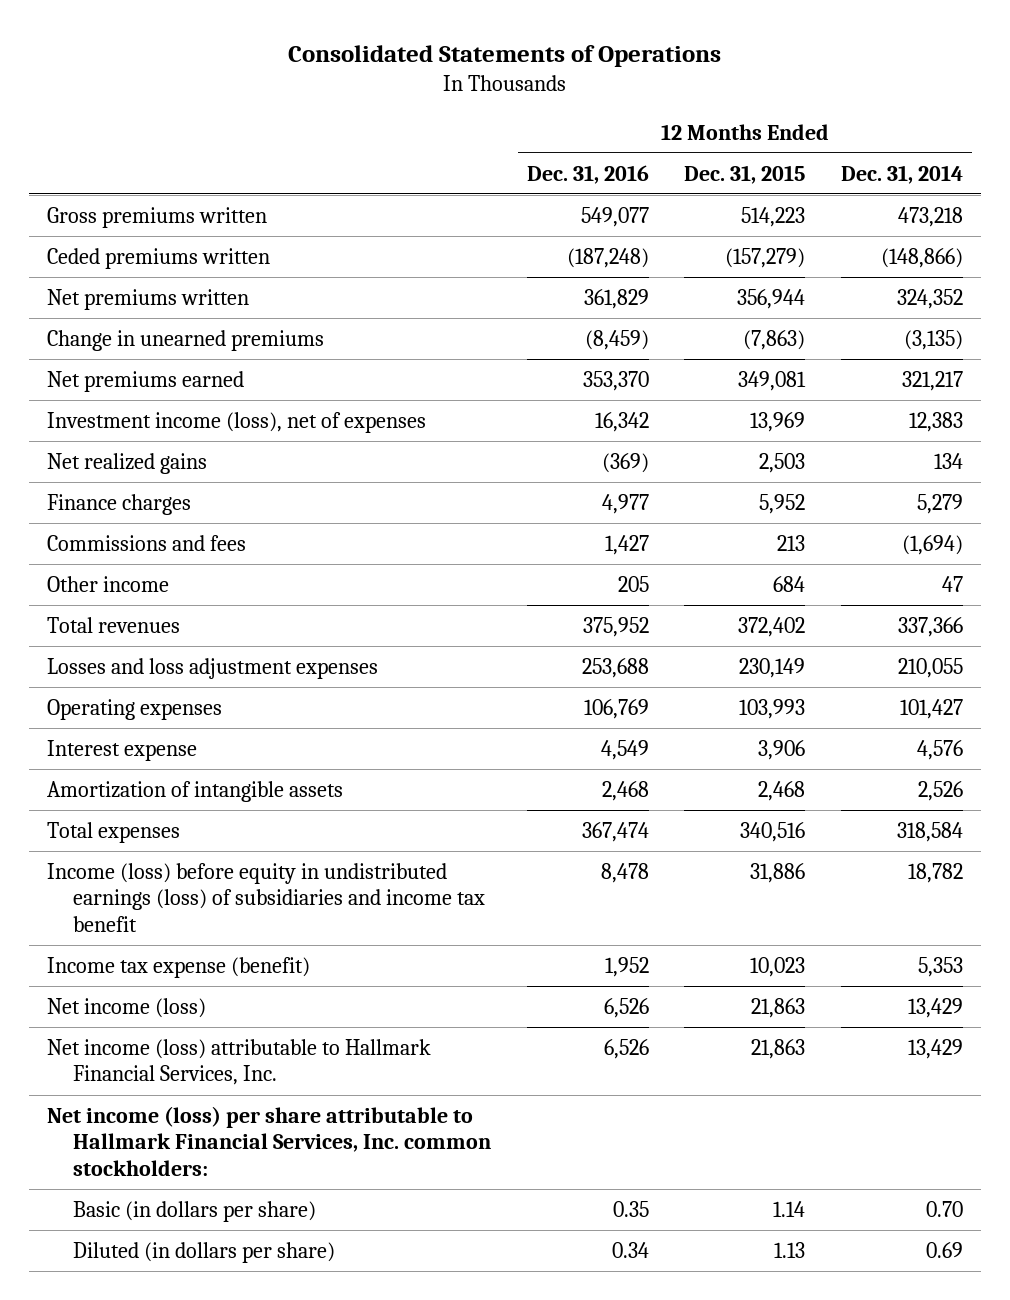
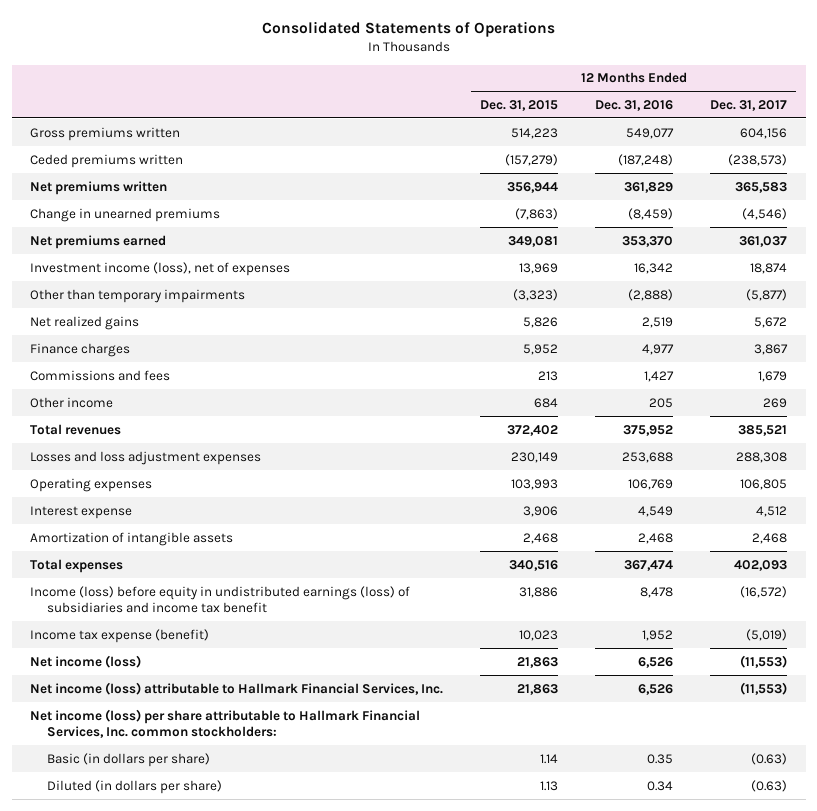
- | 12 Months Ended Dec. 31, 2016 | 12 Months Ended Dec. 31, 2015 | 12 Months Ended Dec. 31, 2014
+ | 12 Months Ended Dec. 31, 2015 | 12 Months Ended Dec. 31, 2016 | 12 Months Ended Dec. 31, 2017
- Net realized gains | (369) | 2,503 | 134
+ Other than temporary impairments | (3,323) | (2,888) | (5,877)
+ Net realized gains | 5,826 | 2,519 | 5,672

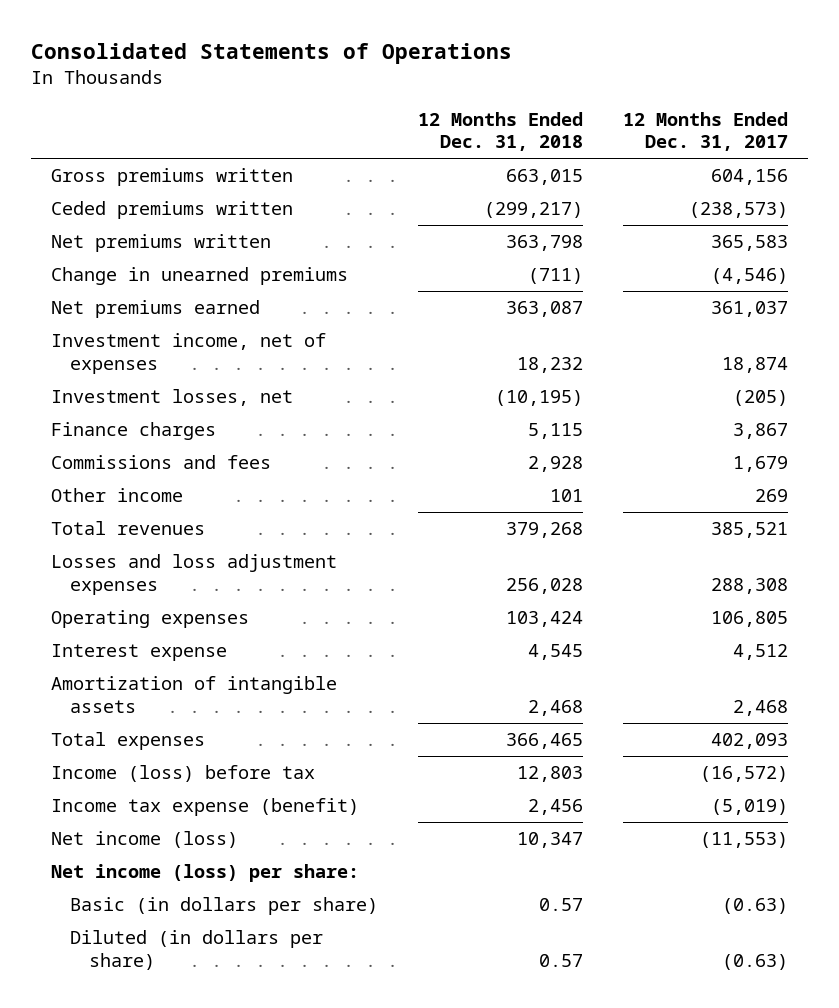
- | 12 Months Ended Dec. 31, 2015 | 12 Months Ended Dec. 31, 2016 | 12 Months Ended Dec. 31, 2017
+ | 12 Months Ended Dec. 31, 2018 | 12 Months Ended Dec. 31, 2017
- Investment income (loss), net of expenses | 13,969 | 16,342 | 18,874
- Other than temporary impairments | (3,323) | (2,888) | (5,877)
- Net realized gains | 5,826 | 2,519 | 5,672
+ Investment income, net of expenses | 18,232 | 18,874
+ Investment losses, net | (10,195) | (205)
- Income (loss) before equity in undistributed earnings (loss) of subsidiaries and income tax benefit | 31,886 | 8,478 | (16,572)
+ Income (loss) before tax | 12,803 | (16,572)
- Net income (loss) attributable to Hallmark Financial Services, Inc. | 21,863 | 6,526 | (11,553)
- Net income (loss) per share attributable to Hallmark Financial Services, Inc. common stockholders:
+ Net income (loss) per share:

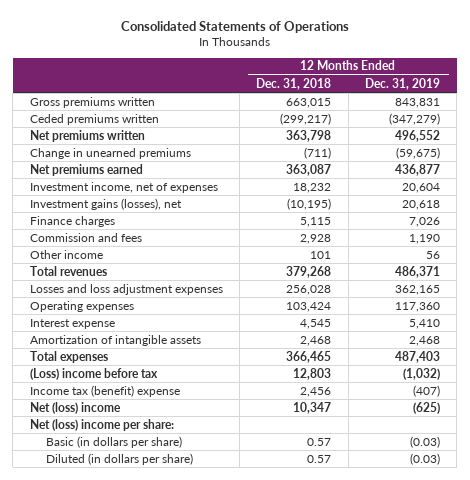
- | 12 Months Ended Dec. 31, 2018 | 12 Months Ended Dec. 31, 2017
+ | 12 Months Ended Dec. 31, 2018 | 12 Months Ended Dec. 31, 2019
- Investment losses, net | (10,195) | (205)
+ Investment gains (losses), net | (10,195) | 20,618
- Commissions and fees | 2,928 | 1,679
+ Commission and fees | 2,928 | 1,190
- Income (loss) before tax | 12,803 | (16,572)
- Income tax expense (benefit) | 2,456 | (5,019)
- Net income (loss) | 10,347 | (11,553)
- Net income (loss) per share:
+ (Loss) income before tax | 12,803 | (1,032)
+ Income tax (benefit) expense | 2,456 | (407)
+ Net (loss) income | 10,347 | (625)
+ Net (loss) income per share:

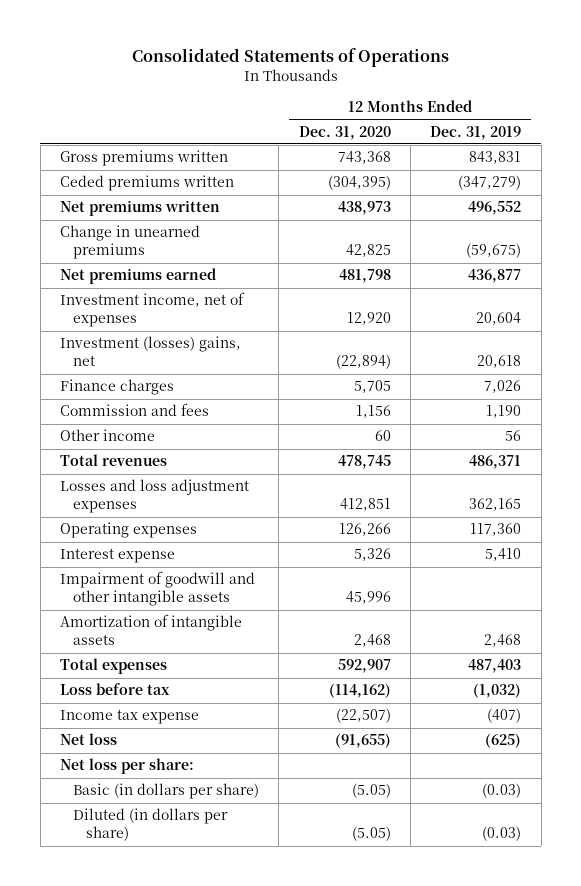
- | 12 Months Ended Dec. 31, 2018 | 12 Months Ended Dec. 31, 2019
+ | 12 Months Ended Dec. 31, 2020 | 12 Months Ended Dec. 31, 2019
- Investment gains (losses), net | (10,195) | 20,618
+ Investment (losses) gains, net | (22,894) | 20,618
+ Impairment of goodwill and other intangible assets | 45,996 |
- (Loss) income before tax | 12,803 | (1,032)
- Income tax (benefit) expense | 2,456 | (407)
- Net (loss) income | 10,347 | (625)
- Net (loss) income per share:
+ Loss before tax | (114,162) | (1,032)
+ Income tax expense | (22,507) | (407)
+ Net loss | (91,655) | (625)
+ Net loss per share:

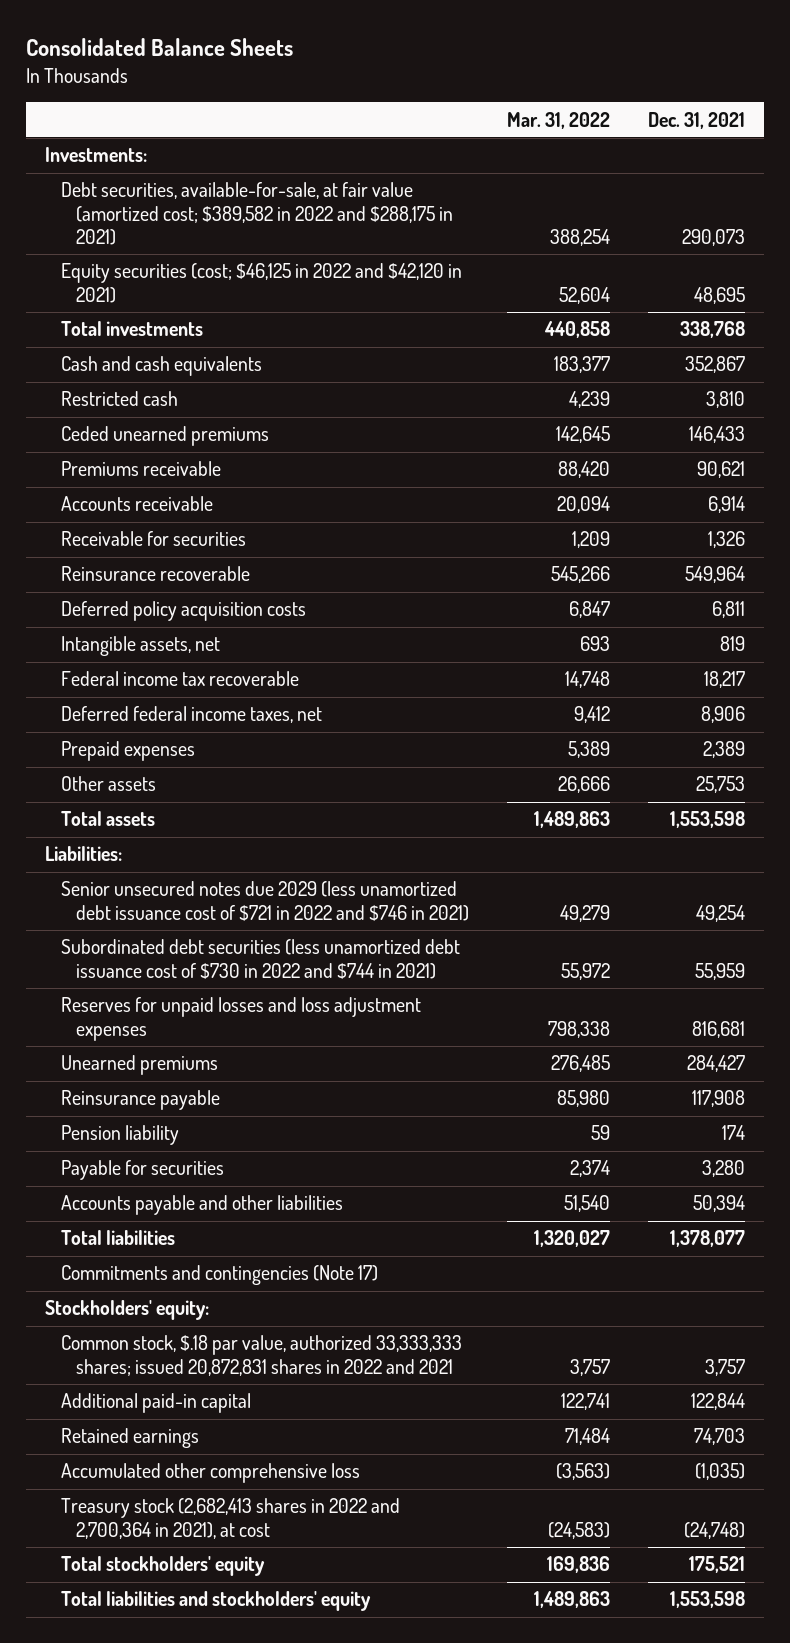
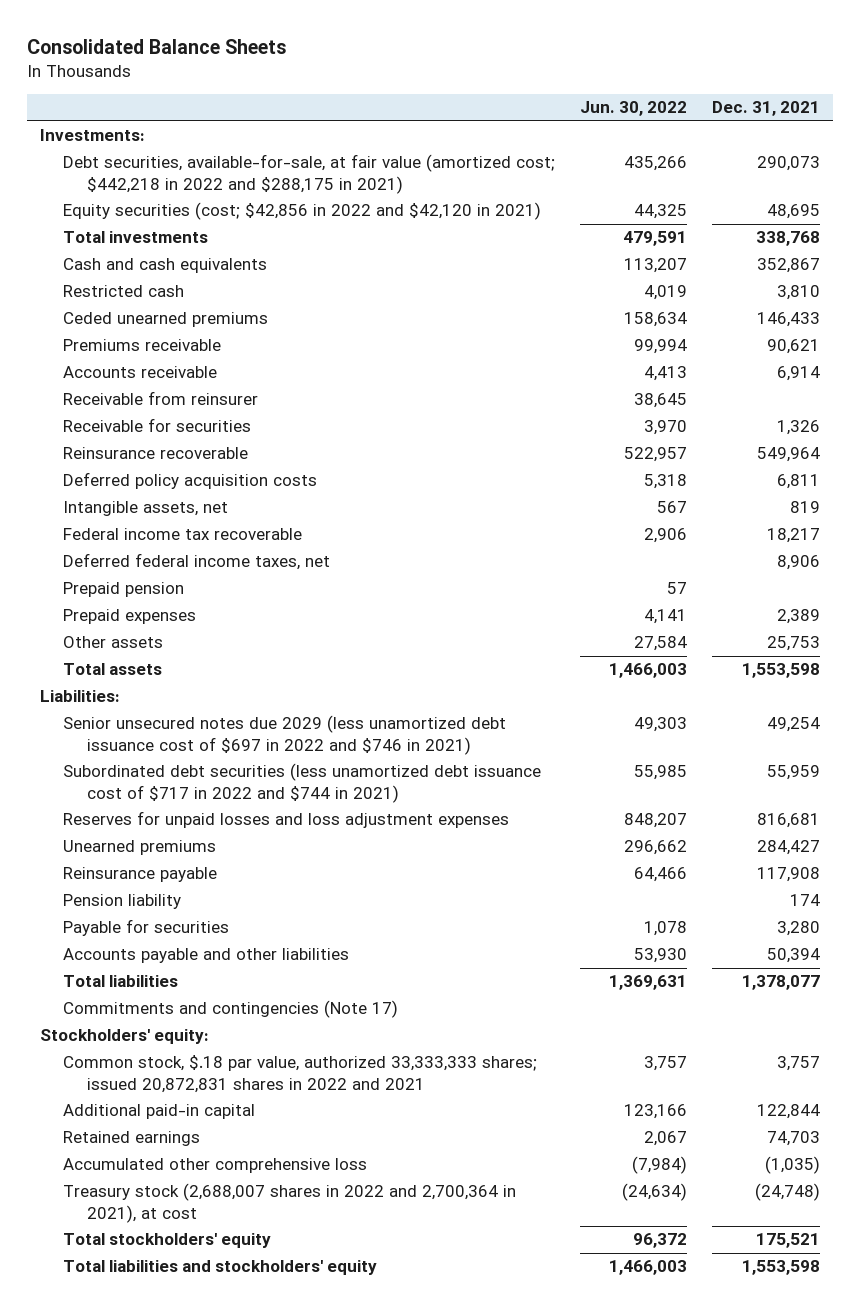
- | Mar. 31, 2022 | Dec. 31, 2021
+ | Jun. 30, 2022 | Dec. 31, 2021
- Debt securities, available-for-sale, at fair value (amortized cost; $389,582 in 2022 and $288,175 in 2021) | 388,254 | 290,073
- Equity securities (cost; $46,125 in 2022 and $42,120 in 2021) | 52,604 | 48,695
+ Debt securities, available-for-sale, at fair value (amortized cost; $442,218 in 2022 and $288,175 in 2021) | 435,266 | 290,073
+ Equity securities (cost; $42,856 in 2022 and $42,120 in 2021) | 44,325 | 48,695
+ Receivable from reinsurer | 38,645 |
+ Prepaid pension | 57 |
- Senior unsecured notes due 2029 (less unamortized debt issuance cost of $721 in 2022 and $746 in 2021) | 49,279 | 49,254
- Subordinated debt securities (less unamortized debt issuance cost of $730 in 2022 and $744 in 2021) | 55,972 | 55,959
+ Senior unsecured notes due 2029 (less unamortized debt issuance cost of $697 in 2022 and $746 in 2021) | 49,303 | 49,254
+ Subordinated debt securities (less unamortized debt issuance cost of $717 in 2022 and $744 in 2021) | 55,985 | 55,959
- Treasury stock (2,682,413 shares in 2022 and 2,700,364 in 2021), at cost | (24,583) | (24,748)
+ Treasury stock (2,688,007 shares in 2022 and 2,700,364 in 2021), at cost | (24,634) | (24,748)

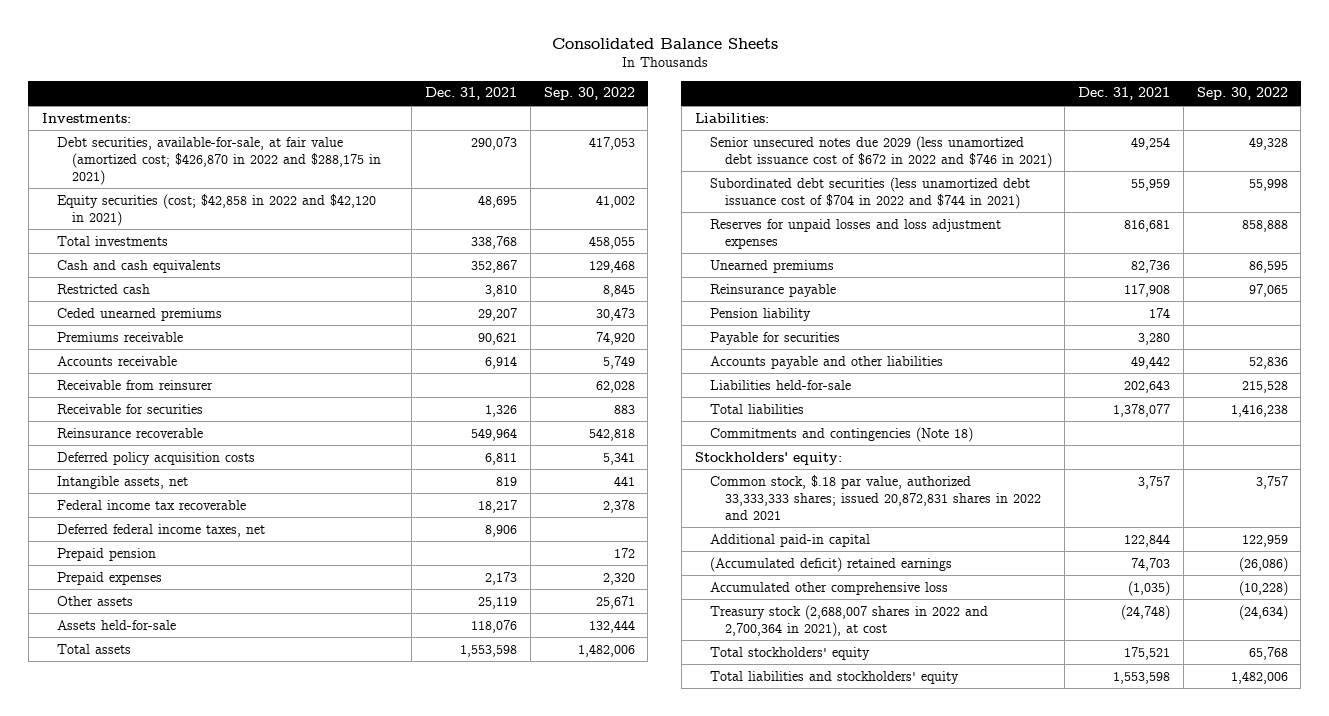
- | Jun. 30, 2022 | Dec. 31, 2021
+ | Dec. 31, 2021 | Sep. 30, 2022
- Debt securities, available-for-sale, at fair value (amortized cost; $442,218 in 2022 and $288,175 in 2021) | 435,266 | 290,073
- Equity securities (cost; $42,856 in 2022 and $42,120 in 2021) | 44,325 | 48,695
+ Debt securities, available-for-sale, at fair value (amortized cost; $426,870 in 2022 and $288,175 in 2021) | 290,073 | 417,053
+ Equity securities (cost; $42,858 in 2022 and $42,120 in 2021) | 48,695 | 41,002
- Ceded unearned premiums | 158,634 | 146,433
+ Ceded unearned premiums | 29,207 | 30,473
- Prepaid expenses | 4,141 | 2,389
- Other assets | 27,584 | 25,753
+ Prepaid expenses | 2,173 | 2,320
+ Other assets | 25,119 | 25,671
+ Assets held-for-sale | 118,076 | 132,444
- Senior unsecured notes due 2029 (less unamortized debt issuance cost of $697 in 2022 and $746 in 2021) | 49,303 | 49,254
- Subordinated debt securities (less unamortized debt issuance cost of $717 in 2022 and $744 in 2021) | 55,985 | 55,959
+ Senior unsecured notes due 2029 (less unamortized debt issuance cost of $672 in 2022 and $746 in 2021) | 49,254 | 49,328
+ Subordinated debt securities (less unamortized debt issuance cost of $704 in 2022 and $744 in 2021) | 55,959 | 55,998
- Unearned premiums | 296,662 | 284,427
+ Unearned premiums | 82,736 | 86,595
- Accounts payable and other liabilities | 53,930 | 50,394
+ Accounts payable and other liabilities | 49,442 | 52,836
+ Liabilities held-for-sale | 202,643 | 215,528
- Commitments and contingencies (Note 17)
+ Commitments and contingencies (Note 18)
- Retained earnings | 2,067 | 74,703
+ (Accumulated deficit) retained earnings | 74,703 | (26,086)

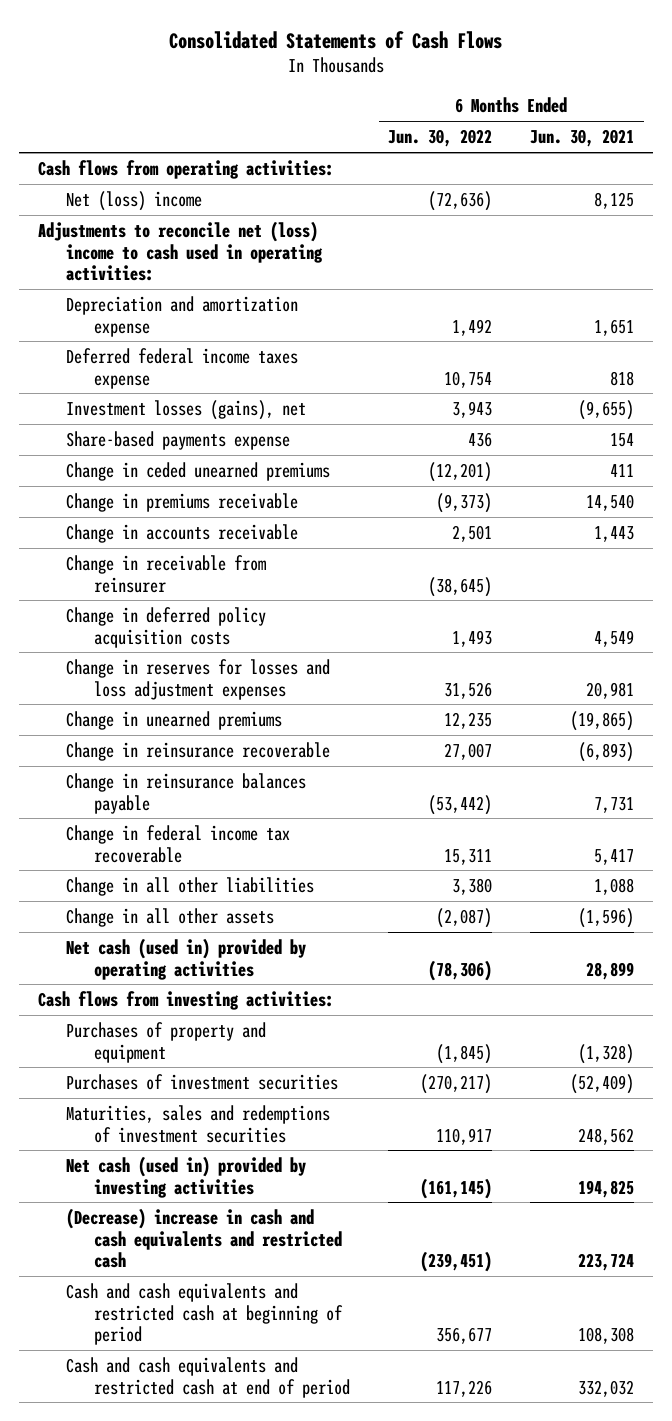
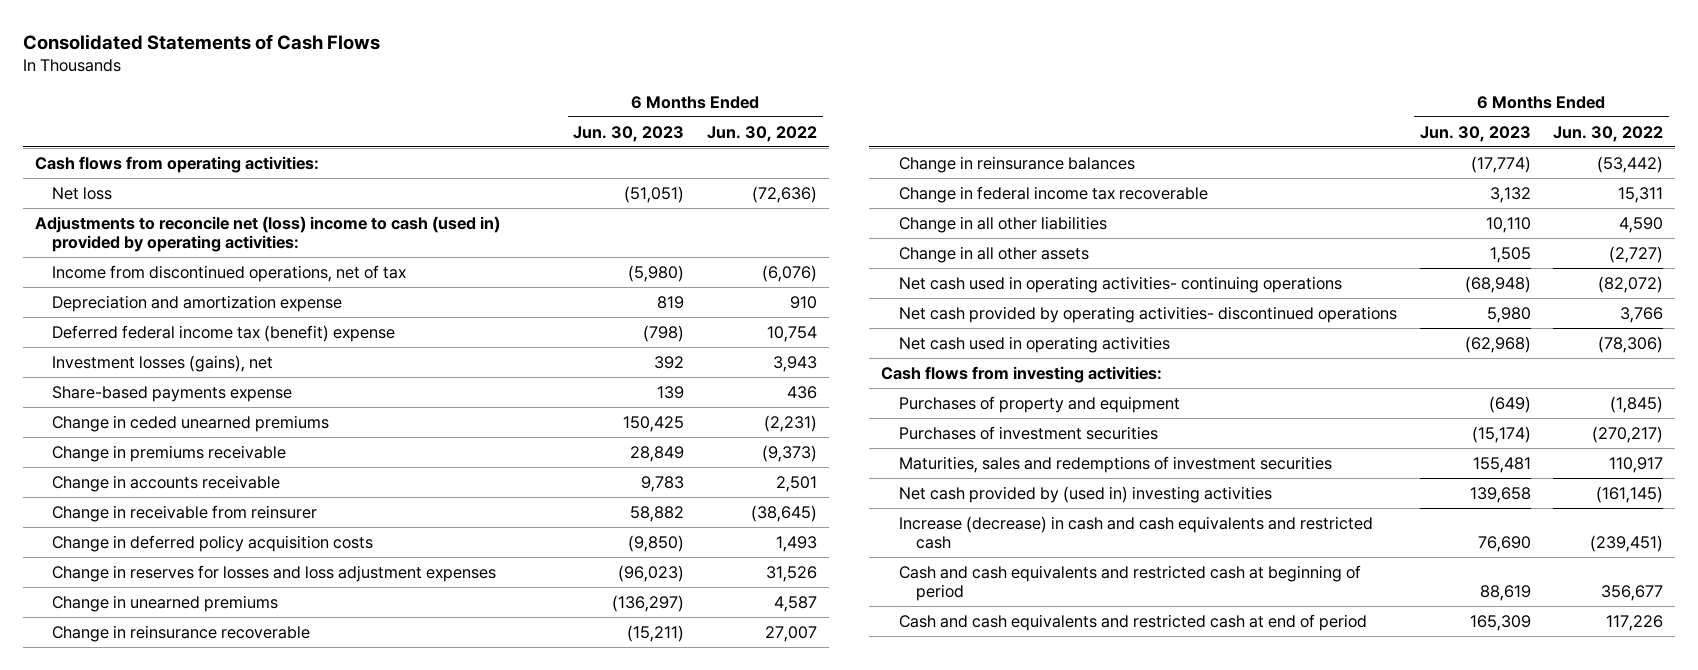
- | 6 Months Ended Jun. 30, 2022 | 6 Months Ended Jun. 30, 2021
+ | 6 Months Ended Jun. 30, 2023 | 6 Months Ended Jun. 30, 2022
- Net (loss) income | (72,636) | 8,125
- Adjustments to reconcile net (loss) income to cash used in operating activities:
- Depreciation and amortization expense | 1,492 | 1,651
- Deferred federal income taxes expense | 10,754 | 818
+ Net loss | (51,051) | (72,636)
+ Adjustments to reconcile net (loss) income to cash (used in) provided by operating activities:
+ Income from discontinued operations, net of tax | (5,980) | (6,076)
+ Depreciation and amortization expense | 819 | 910
+ Deferred federal income tax (benefit) expense | (798) | 10,754
- Change in ceded unearned premiums | (12,201) | 411
+ Change in ceded unearned premiums | 150,425 | (2,231)
- Change in unearned premiums | 12,235 | (19,865)
+ Change in unearned premiums | (136,297) | 4,587
- Change in reinsurance balances payable | (53,442) | 7,731
+ Change in reinsurance balances | (17,774) | (53,442)
- Change in all other liabilities | 3,380 | 1,088
- Change in all other assets | (2,087) | (1,596)
- Net cash (used in) provided by operating activities | (78,306) | 28,899
+ Change in all other liabilities | 10,110 | 4,590
+ Change in all other assets | 1,505 | (2,727)
+ Net cash used in operating activities- continuing operations | (68,948) | (82,072)
+ Net cash provided by operating activities- discontinued operations | 5,980 | 3,766
+ Net cash used in operating activities | (62,968) | (78,306)
- Net cash (used in) provided by investing activities | (161,145) | 194,825
- (Decrease) increase in cash and cash equivalents and restricted cash | (239,451) | 223,724
+ Net cash provided by (used in) investing activities | 139,658 | (161,145)
+ Increase (decrease) in cash and cash equivalents and restricted cash | 76,690 | (239,451)

